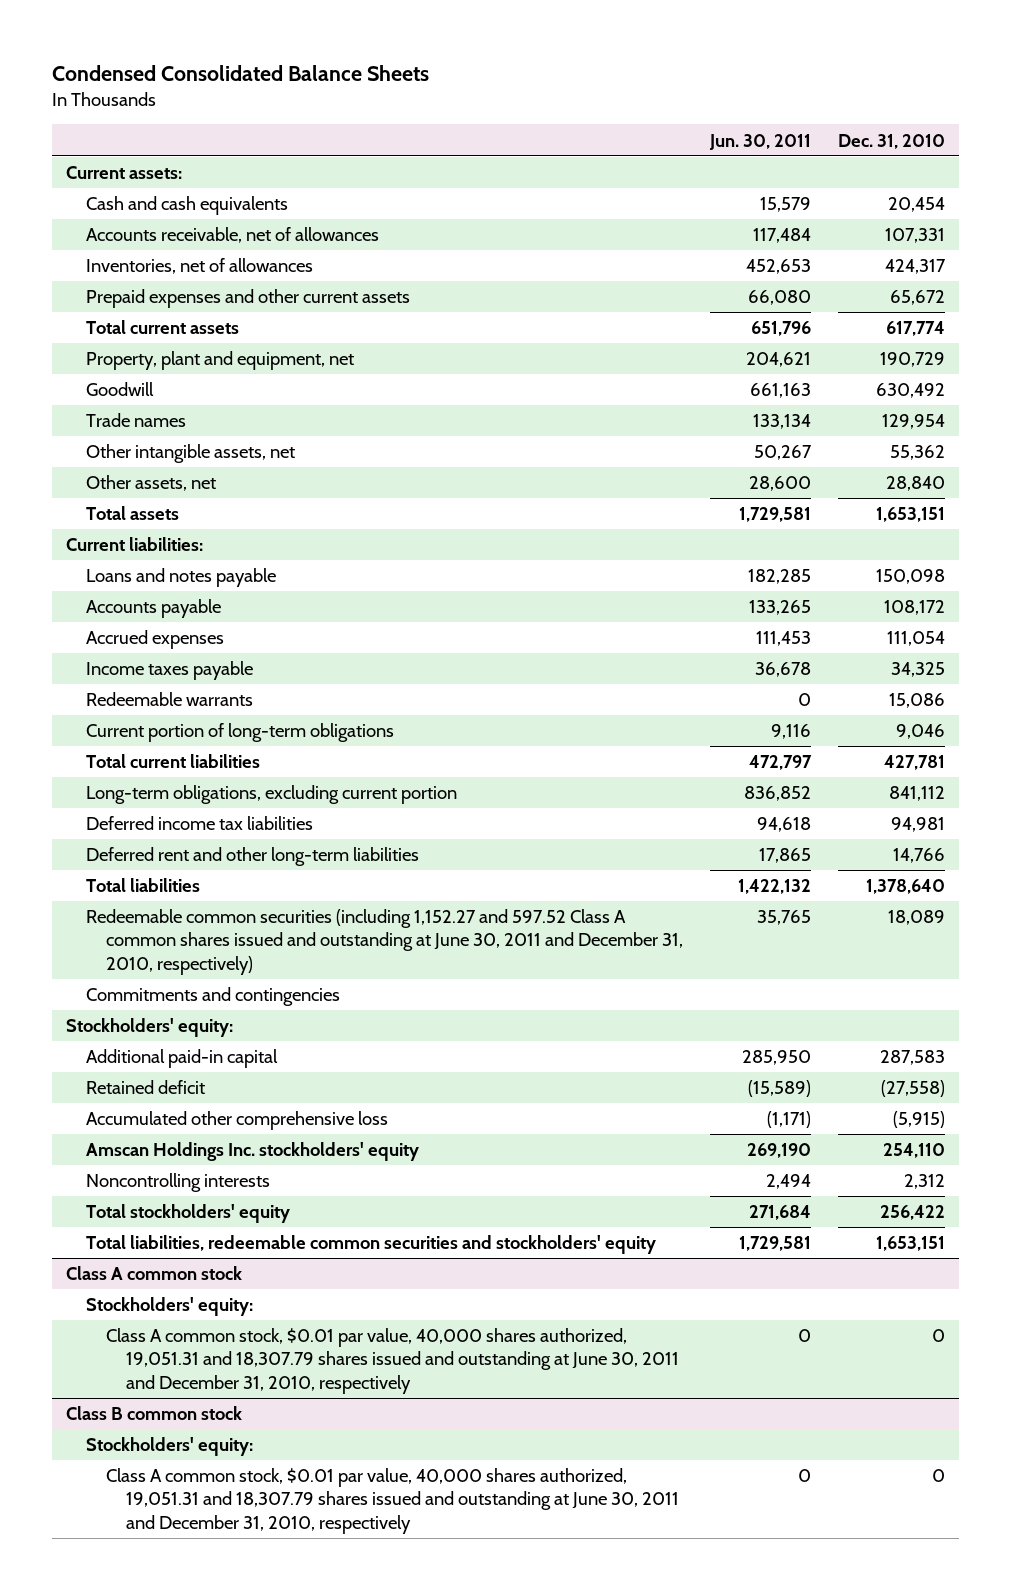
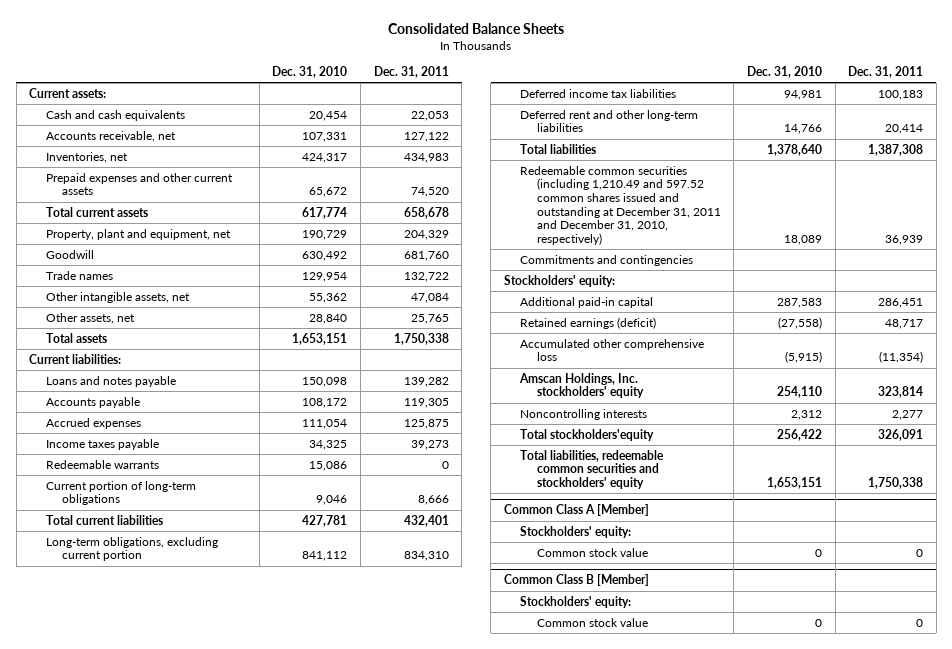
- Condensed Consolidated Balance Sheets
+ Consolidated Balance Sheets
- | Jun. 30, 2011 | Dec. 31, 2010
+ | Dec. 31, 2010 | Dec. 31, 2011
- Accounts receivable, net of allowances | 117,484 | 107,331
- Inventories, net of allowances | 452,653 | 424,317
+ Accounts receivable, net | 107,331 | 127,122
+ Inventories, net | 424,317 | 434,983
- Redeemable common securities (including 1,152.27 and 597.52 Class A common shares issued and outstanding at June 30, 2011 and December 31, 2010, respectively) | 35,765 | 18,089
+ Redeemable common securities (including 1,210.49 and 597.52 common shares issued and outstanding at December 31, 2011 and December 31, 2010, respectively) | 18,089 | 36,939
- Retained deficit | (15,589) | (27,558)
+ Retained earnings (deficit) | (27,558) | 48,717
- Amscan Holdings Inc. stockholders' equity | 269,190 | 254,110
+ Amscan Holdings, Inc. stockholders' equity | 254,110 | 323,814
- Total stockholders' equity | 271,684 | 256,422
+ Total stockholders'equity | 256,422 | 326,091
- Class A common stock
+ Common Class A [Member]
- Class A common stock, $0.01 par value, 40,000 shares authorized, 19,051.31 and 18,307.79 shares issued and outstanding at June 30, 2011 and December 31, 2010, respectively | 0 | 0
- Class B common stock
+ Common stock value | 0 | 0
+ Common Class B [Member]
- Class A common stock, $0.01 par value, 40,000 shares authorized, 19,051.31 and 18,307.79 shares issued and outstanding at June 30, 2011 and December 31, 2010, respectively | 0 | 0
+ Common stock value | 0 | 0

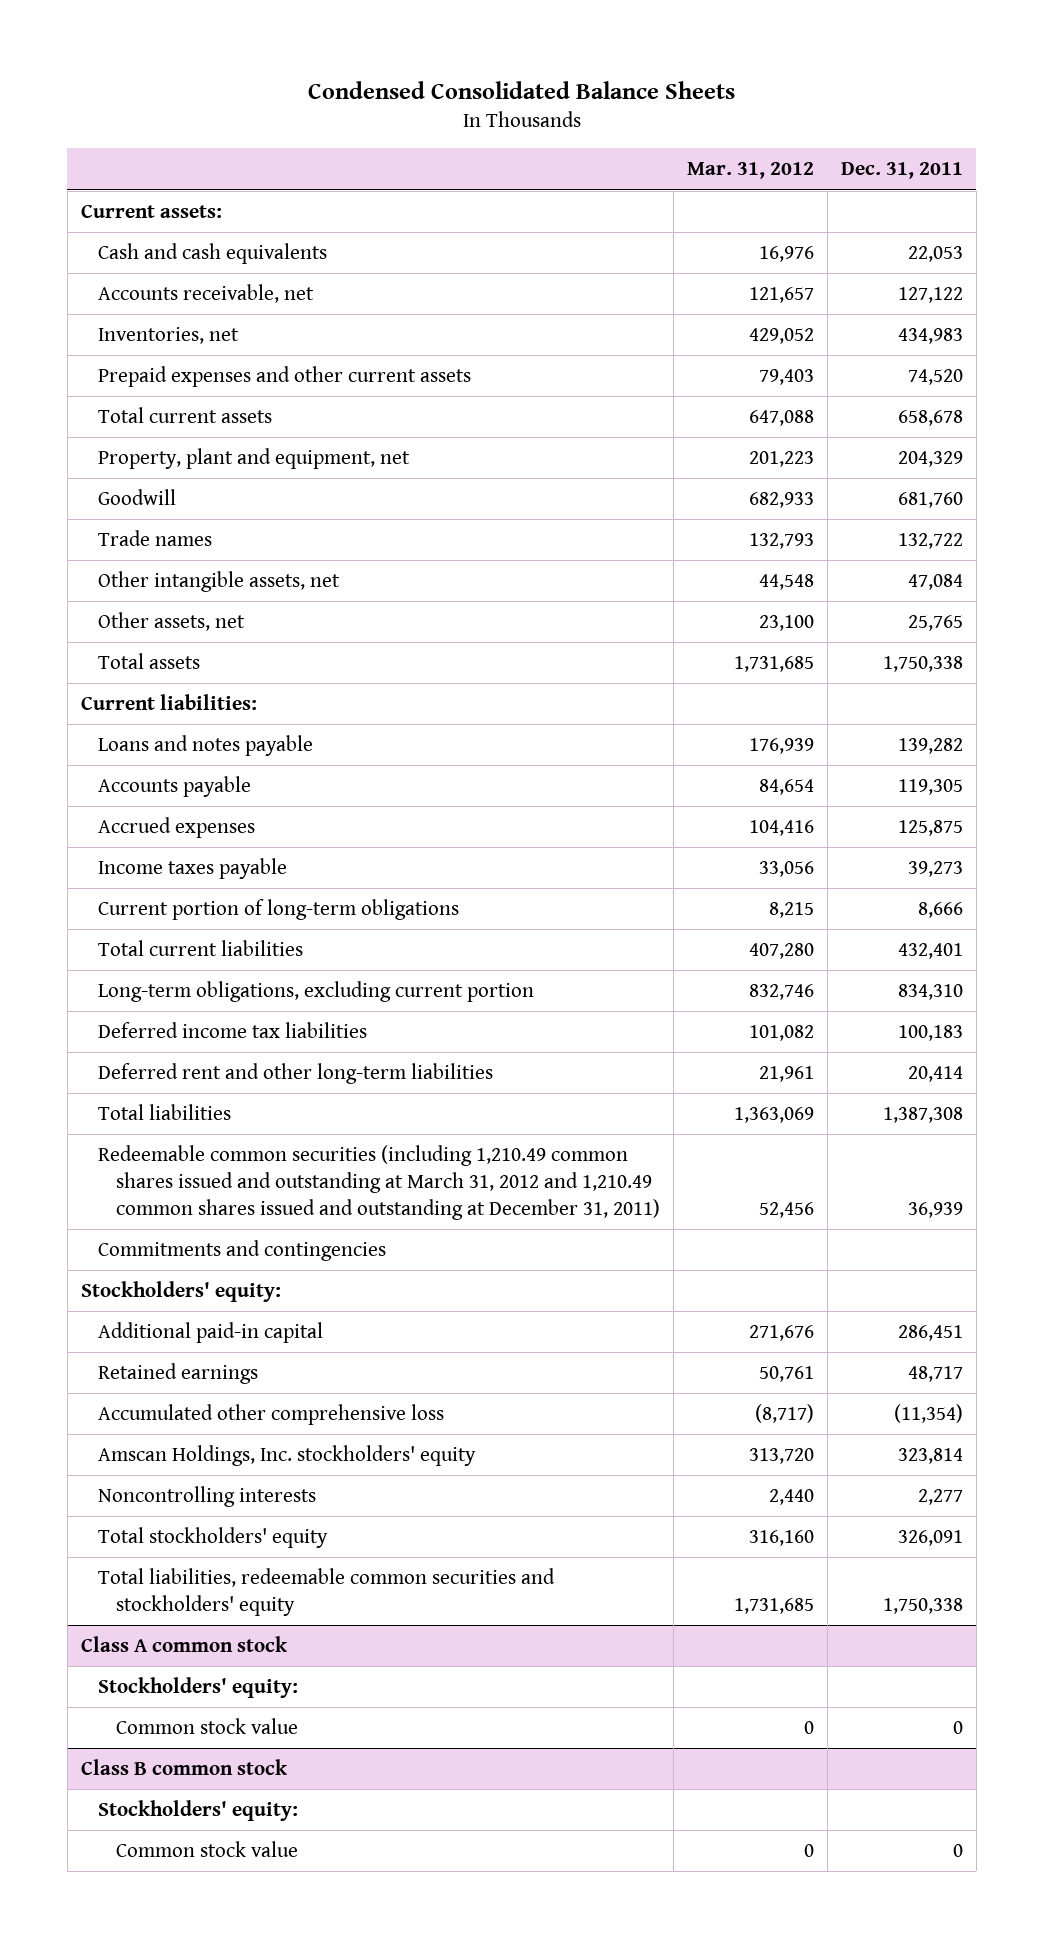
- Consolidated Balance Sheets
+ Condensed Consolidated Balance Sheets
- | Dec. 31, 2010 | Dec. 31, 2011
+ | Mar. 31, 2012 | Dec. 31, 2011
- Redeemable warrants | 15,086 | 0
- Redeemable common securities (including 1,210.49 and 597.52 common shares issued and outstanding at December 31, 2011 and December 31, 2010, respectively) | 18,089 | 36,939
+ Redeemable common securities (including 1,210.49 common shares issued and outstanding at March 31, 2012 and 1,210.49 common shares issued and outstanding at December 31, 2011) | 52,456 | 36,939
- Retained earnings (deficit) | (27,558) | 48,717
+ Retained earnings | 50,761 | 48,717
- Total stockholders'equity | 256,422 | 326,091
+ Total stockholders' equity | 316,160 | 326,091
- Common Class A [Member]
+ Class A common stock
- Common Class B [Member]
+ Class B common stock

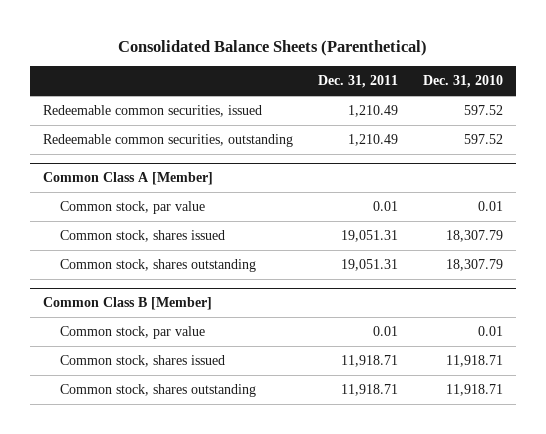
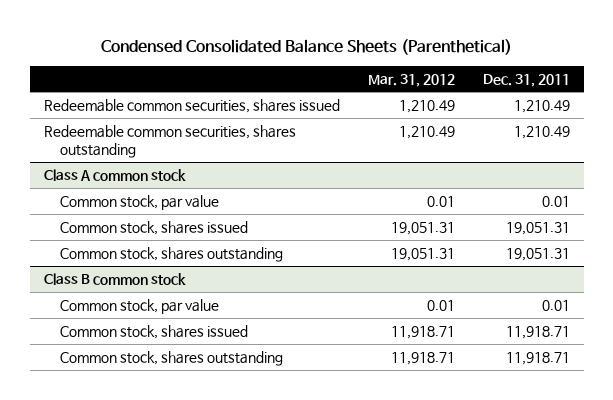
- Consolidated Balance Sheets (Parenthetical)
+ Condensed Consolidated Balance Sheets (Parenthetical)
- | Dec. 31, 2011 | Dec. 31, 2010
+ | Mar. 31, 2012 | Dec. 31, 2011
- Redeemable common securities, issued | 1,210.49 | 597.52
- Redeemable common securities, outstanding | 1,210.49 | 597.52
- Common Class A [Member]
+ Redeemable common securities, shares issued | 1,210.49 | 1,210.49
+ Redeemable common securities, shares outstanding | 1,210.49 | 1,210.49
+ Class A common stock
- Common Class B [Member]
+ Class B common stock

